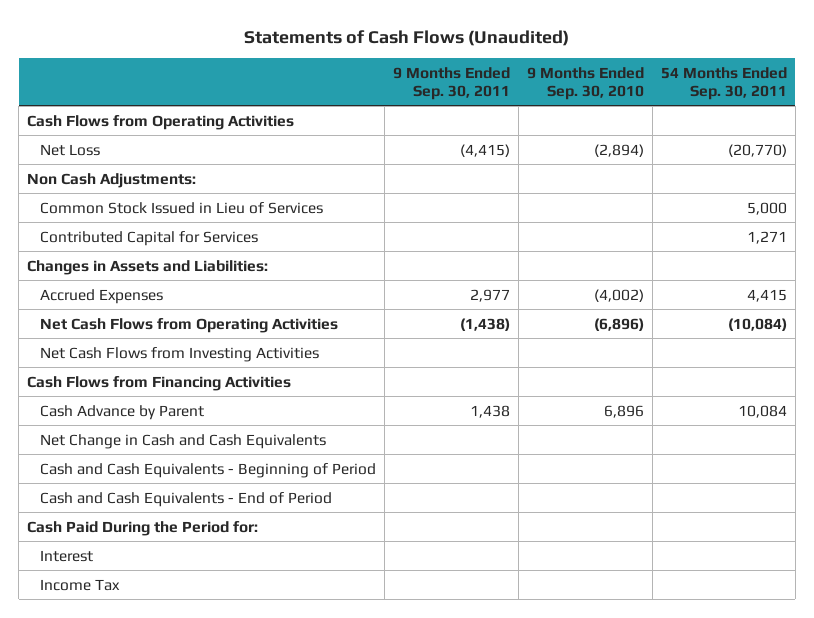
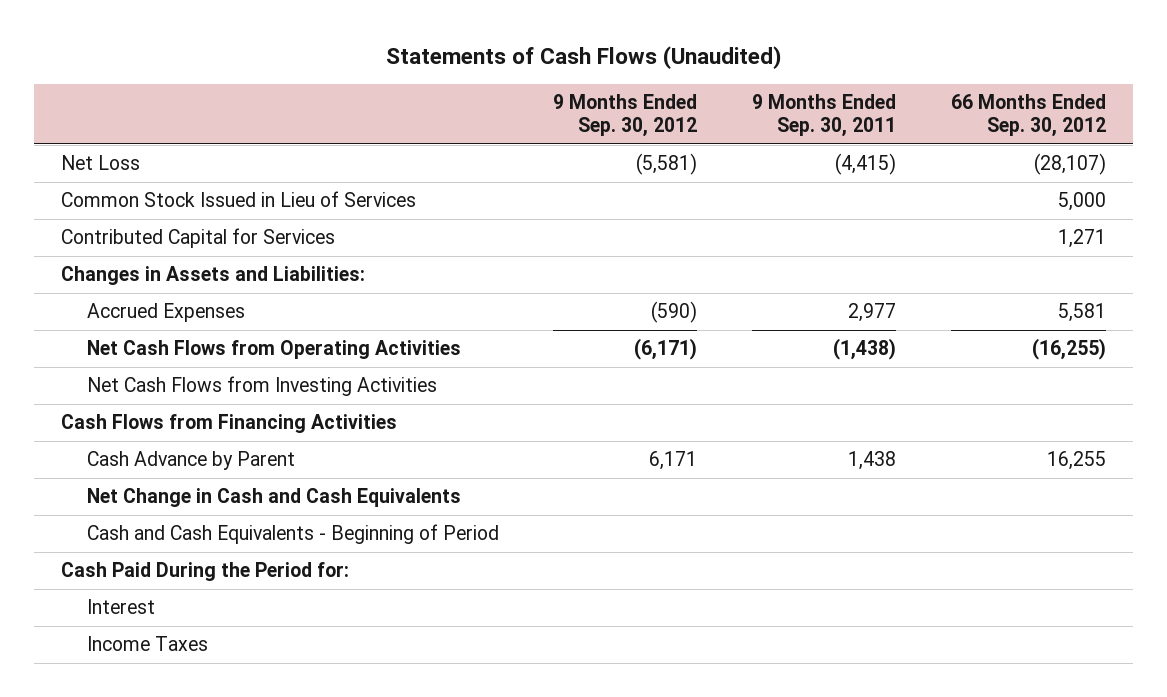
- | 9 Months Ended Sep. 30, 2011 | 9 Months Ended Sep. 30, 2010 | 54 Months Ended Sep. 30, 2011
+ | 9 Months Ended Sep. 30, 2012 | 9 Months Ended Sep. 30, 2011 | 66 Months Ended Sep. 30, 2012
- Cash Flows from Operating Activities
- Non Cash Adjustments:
- Cash and Cash Equivalents - End of Period
- Income Tax
+ Income Taxes

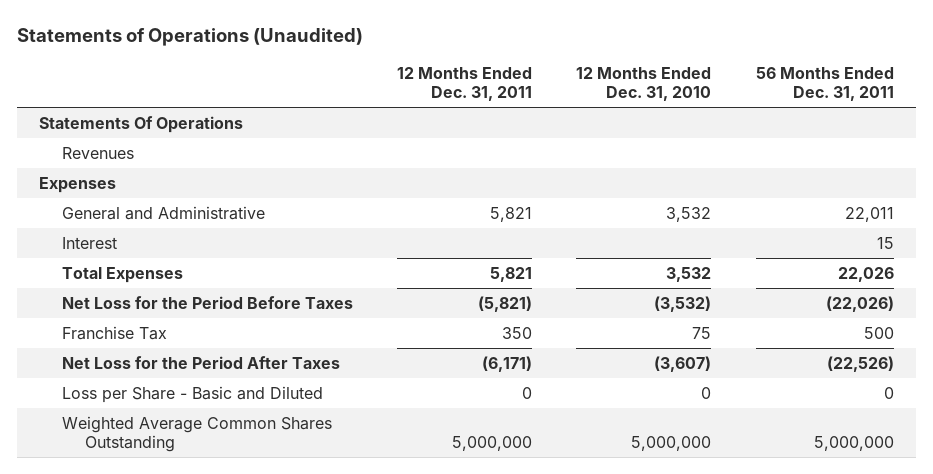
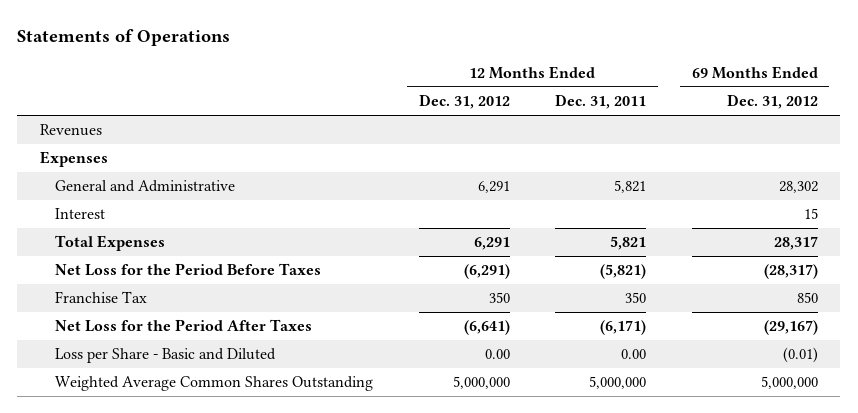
- Statements of Operations (Unaudited)
+ Statements of Operations
- | 12 Months Ended Dec. 31, 2011 | 12 Months Ended Dec. 31, 2010 | 56 Months Ended Dec. 31, 2011
+ | 12 Months Ended Dec. 31, 2012 | 12 Months Ended Dec. 31, 2011 | 69 Months Ended Dec. 31, 2012
- Statements Of Operations
- Loss per Share - Basic and Diluted | 0 | 0 | 0
+ Loss per Share - Basic and Diluted | 0.00 | 0.00 | (0.01)

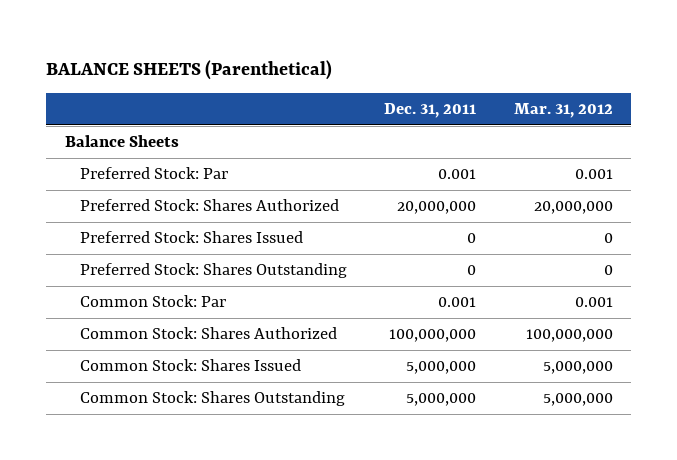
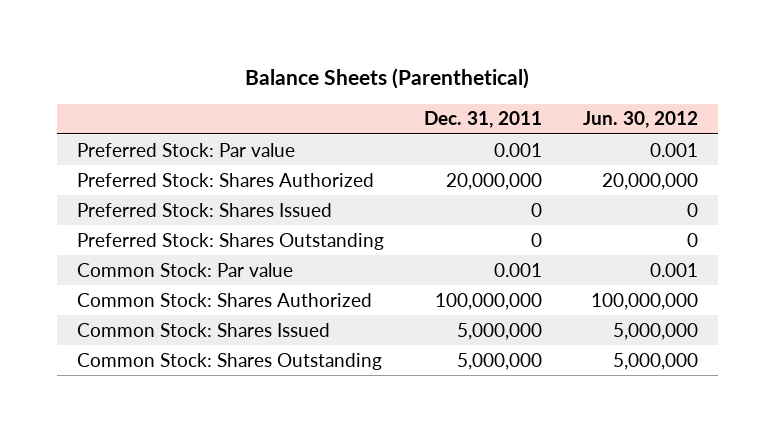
- BALANCE SHEETS (Parenthetical)
+ Balance Sheets (Parenthetical)
- | Dec. 31, 2011 | Mar. 31, 2012
+ | Dec. 31, 2011 | Jun. 30, 2012
- Balance Sheets
- Preferred Stock: Par | 0.001 | 0.001
+ Preferred Stock: Par value | 0.001 | 0.001
- Common Stock: Par | 0.001 | 0.001
+ Common Stock: Par value | 0.001 | 0.001

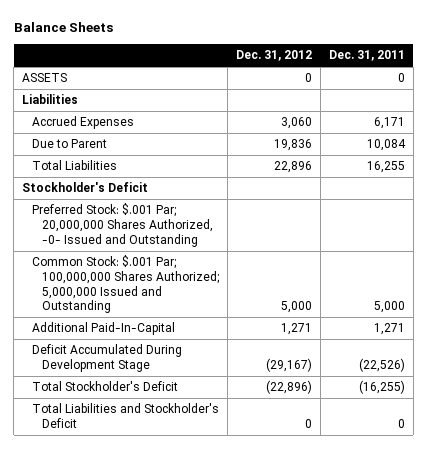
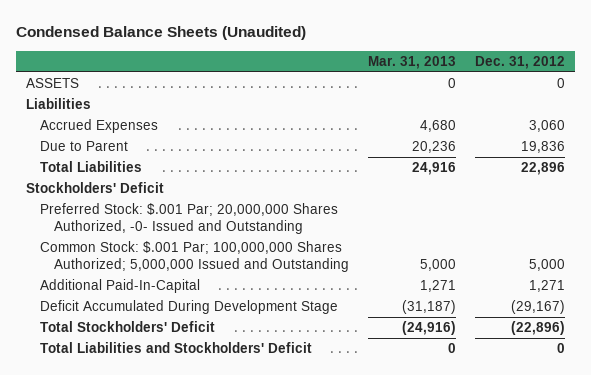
- Balance Sheets
+ Condensed Balance Sheets (Unaudited)
- | Dec. 31, 2012 | Dec. 31, 2011
+ | Mar. 31, 2013 | Dec. 31, 2012
- Stockholder's Deficit
+ Stockholders' Deficit
- Total Stockholder's Deficit | (22,896) | (16,255)
- Total Liabilities and Stockholder's Deficit | 0 | 0
+ Total Stockholders' Deficit | (24,916) | (22,896)
+ Total Liabilities and Stockholders' Deficit | 0 | 0

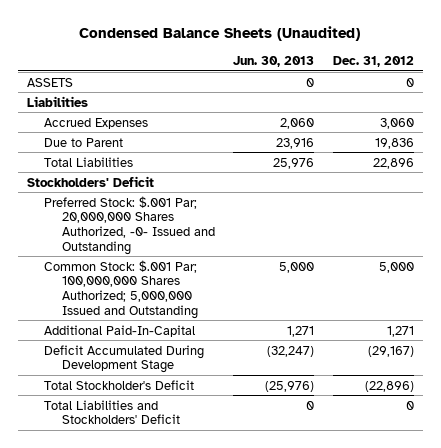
- | Mar. 31, 2013 | Dec. 31, 2012
+ | Jun. 30, 2013 | Dec. 31, 2012
- Total Stockholders' Deficit | (24,916) | (22,896)
+ Total Stockholder's Deficit | (25,976) | (22,896)

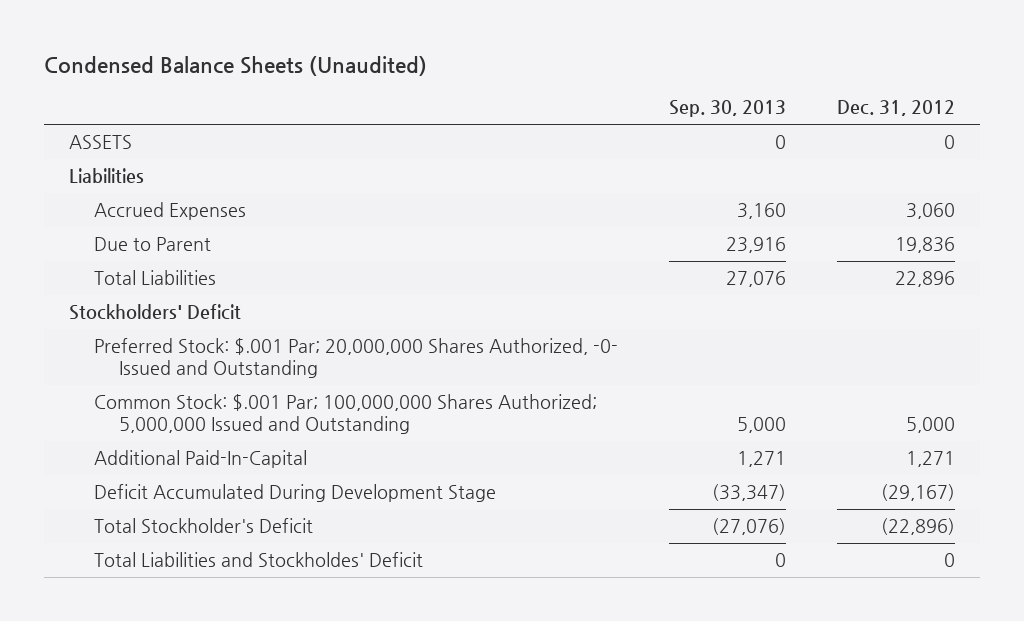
- | Jun. 30, 2013 | Dec. 31, 2012
+ | Sep. 30, 2013 | Dec. 31, 2012
- Total Liabilities and Stockholders' Deficit | 0 | 0
+ Total Liabilities and Stockholdes' Deficit | 0 | 0

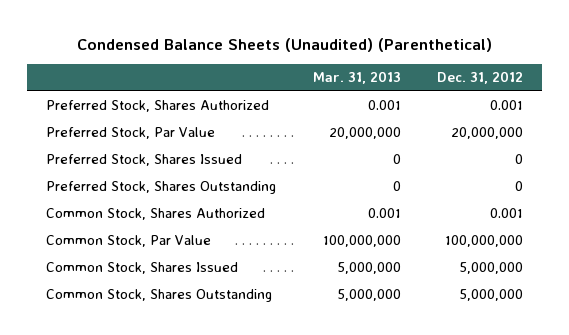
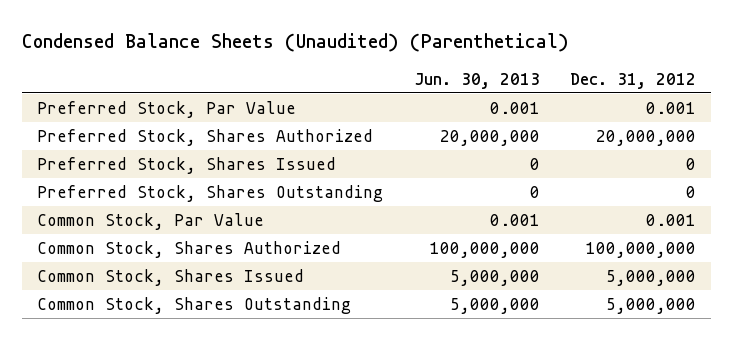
- | Mar. 31, 2013 | Dec. 31, 2012
+ | Jun. 30, 2013 | Dec. 31, 2012
- Preferred Stock, Shares Authorized | 0.001 | 0.001
- Preferred Stock, Par Value | 20,000,000 | 20,000,000
+ Preferred Stock, Par Value | 0.001 | 0.001
+ Preferred Stock, Shares Authorized | 20,000,000 | 20,000,000
- Common Stock, Shares Authorized | 0.001 | 0.001
- Common Stock, Par Value | 100,000,000 | 100,000,000
+ Common Stock, Par Value | 0.001 | 0.001
+ Common Stock, Shares Authorized | 100,000,000 | 100,000,000

